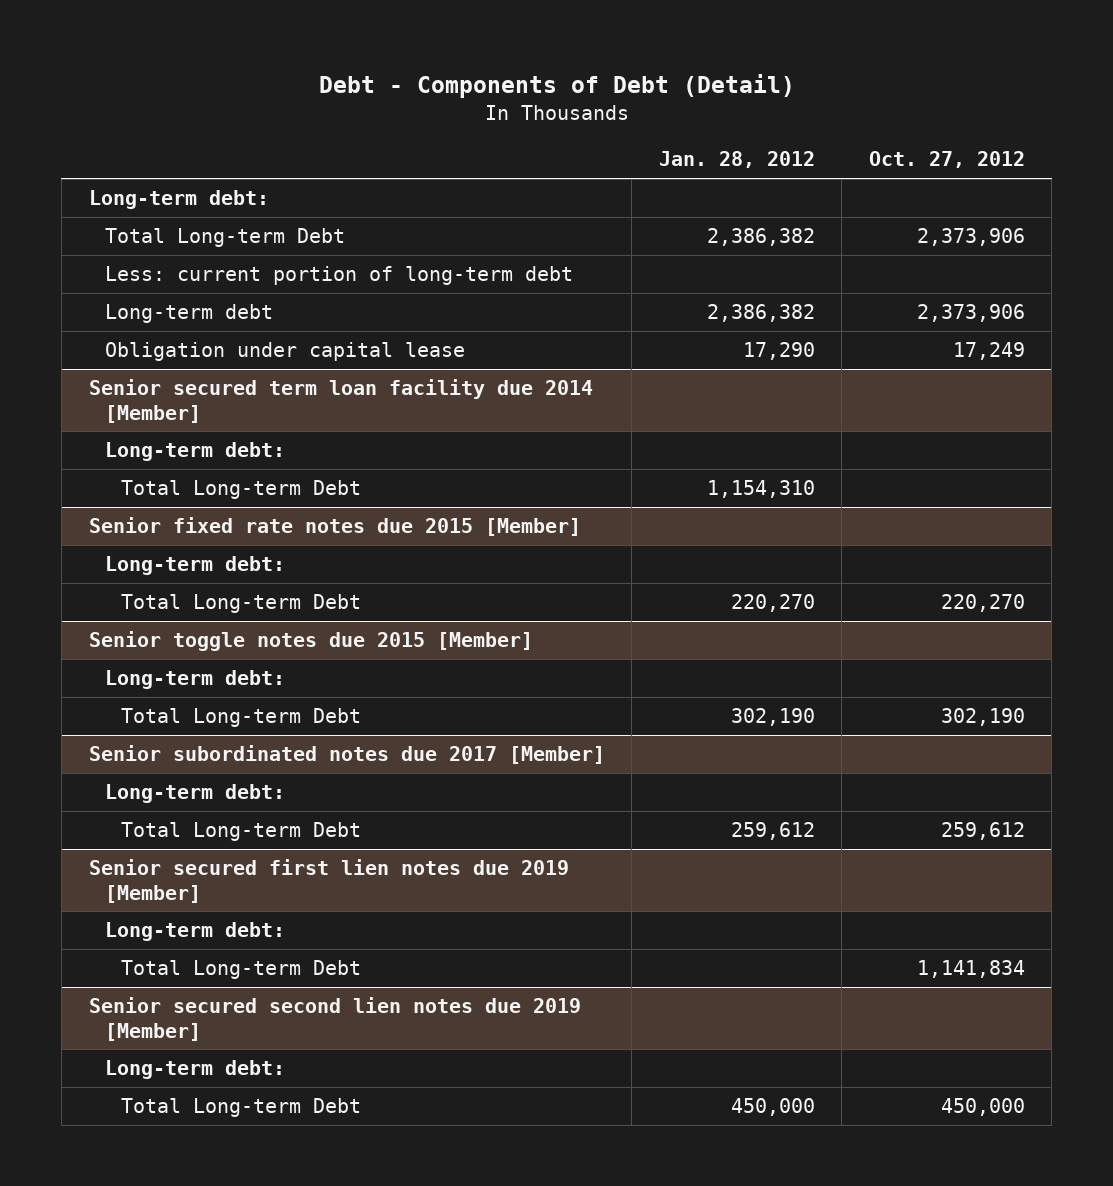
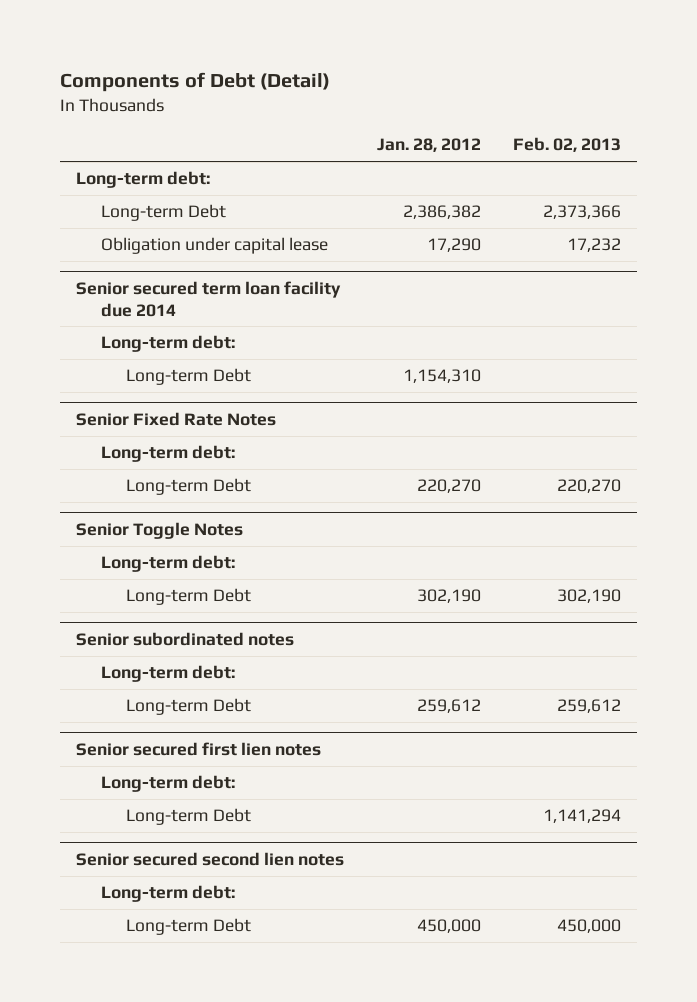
- Debt - Components of Debt (Detail)
+ Components of Debt (Detail)
- | Jan. 28, 2012 | Oct. 27, 2012
+ | Jan. 28, 2012 | Feb. 02, 2013
- Total Long-term Debt | 2,386,382 | 2,373,906
- Less: current portion of long-term debt
- Long-term debt | 2,386,382 | 2,373,906
+ Long-term Debt | 2,386,382 | 2,373,366
- Senior secured term loan facility due 2014 [Member]
+ Senior secured term loan facility due 2014
- Total Long-term Debt | 1,154,310 |
- Senior fixed rate notes due 2015 [Member]
+ Long-term Debt | 1,154,310 |
+ Senior Fixed Rate Notes
- Total Long-term Debt | 220,270 | 220,270
- Senior toggle notes due 2015 [Member]
+ Long-term Debt | 220,270 | 220,270
+ Senior Toggle Notes
- Total Long-term Debt | 302,190 | 302,190
- Senior subordinated notes due 2017 [Member]
+ Long-term Debt | 302,190 | 302,190
+ Senior subordinated notes
- Total Long-term Debt | 259,612 | 259,612
- Senior secured first lien notes due 2019 [Member]
+ Long-term Debt | 259,612 | 259,612
+ Senior secured first lien notes
- Total Long-term Debt | | 1,141,834
- Senior secured second lien notes due 2019 [Member]
+ Long-term Debt | | 1,141,294
+ Senior secured second lien notes
- Total Long-term Debt | 450,000 | 450,000
+ Long-term Debt | 450,000 | 450,000

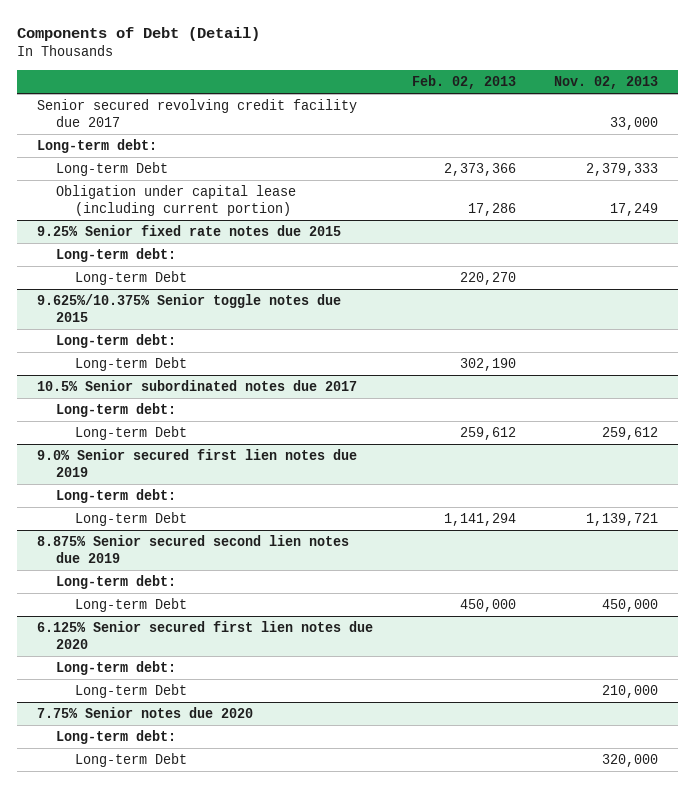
- | Jan. 28, 2012 | Feb. 02, 2013
+ | Feb. 02, 2013 | Nov. 02, 2013
+ Senior secured revolving credit facility due 2017 | | 33,000
- Obligation under capital lease | 17,290 | 17,232
- Senior secured term loan facility due 2014
- Long-term debt:
- Long-term Debt | 1,154,310 |
- Senior Fixed Rate Notes
+ Obligation under capital lease (including current portion) | 17,286 | 17,249
+ 9.25% Senior fixed rate notes due 2015
- Senior Toggle Notes
+ 9.625%/10.375% Senior toggle notes due 2015
- Senior subordinated notes
+ 10.5% Senior subordinated notes due 2017
- Senior secured first lien notes
+ 9.0% Senior secured first lien notes due 2019
- Senior secured second lien notes
+ 8.875% Senior secured second lien notes due 2019
+ 6.125% Senior secured first lien notes due 2020
+ Long-term debt:
+ Long-term Debt | | 210,000
+ 7.75% Senior notes due 2020
+ Long-term debt:
+ Long-term Debt | | 320,000

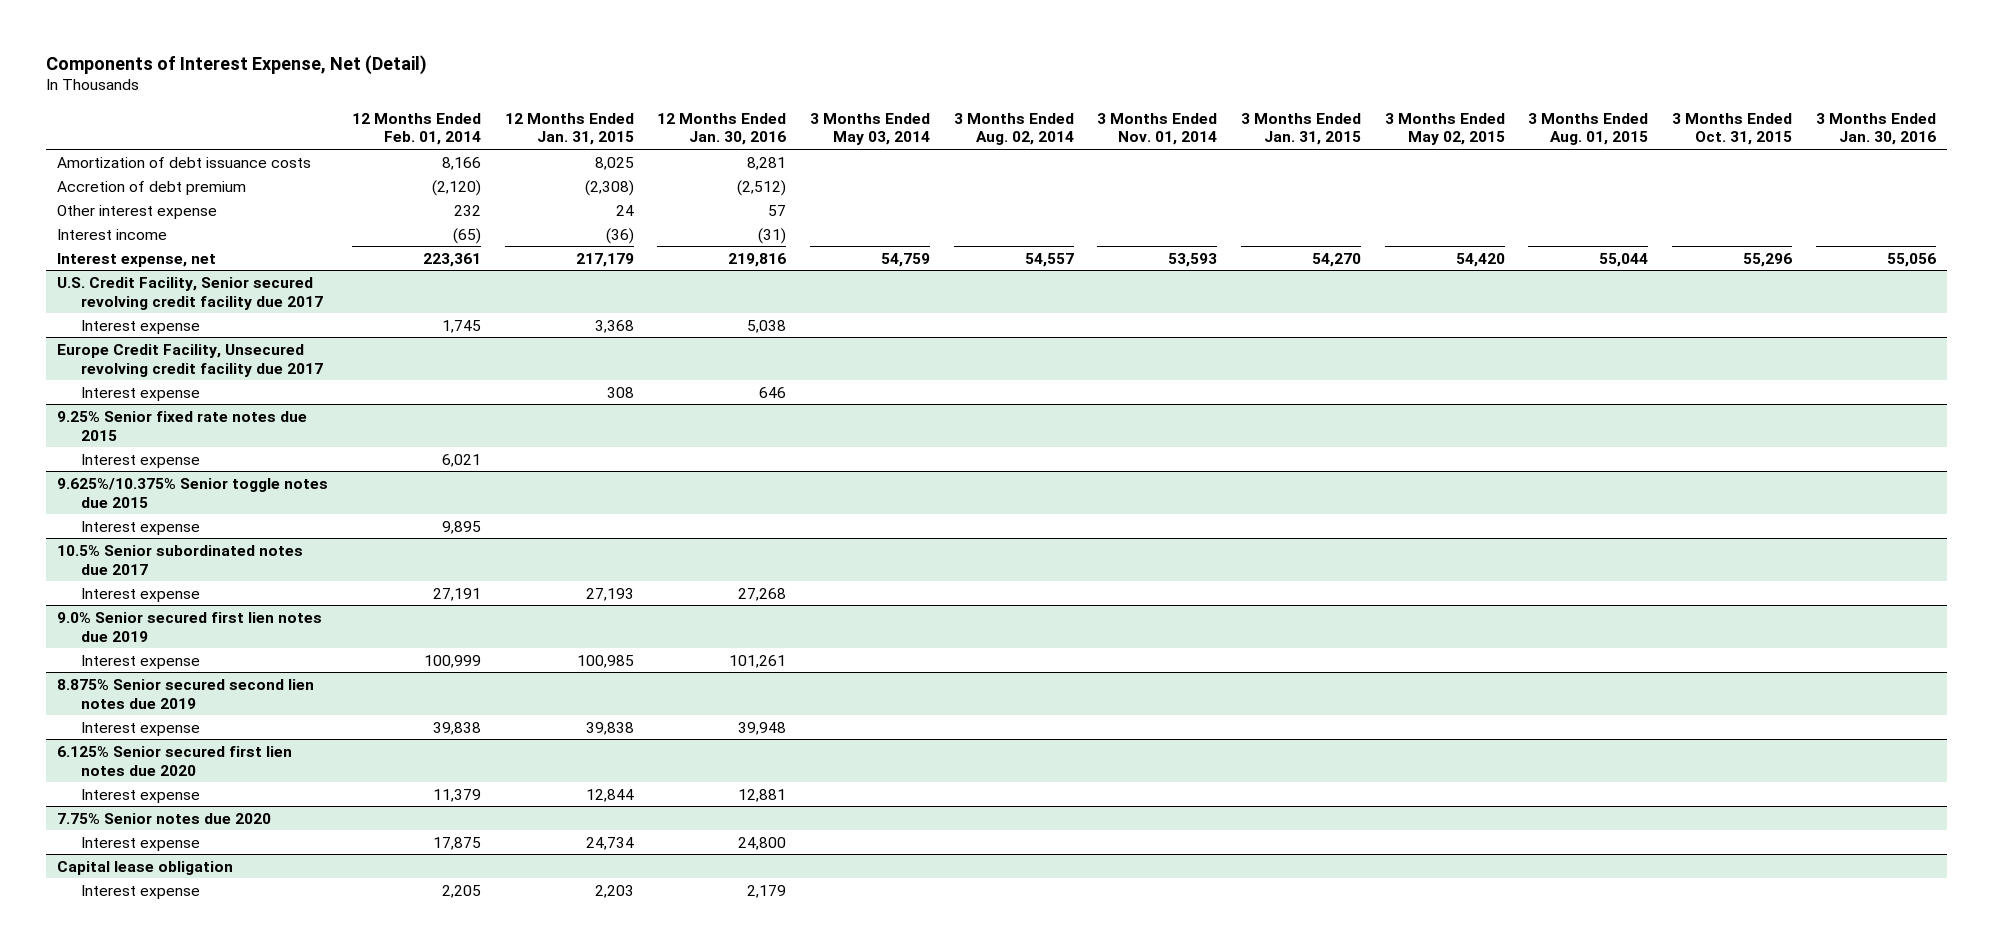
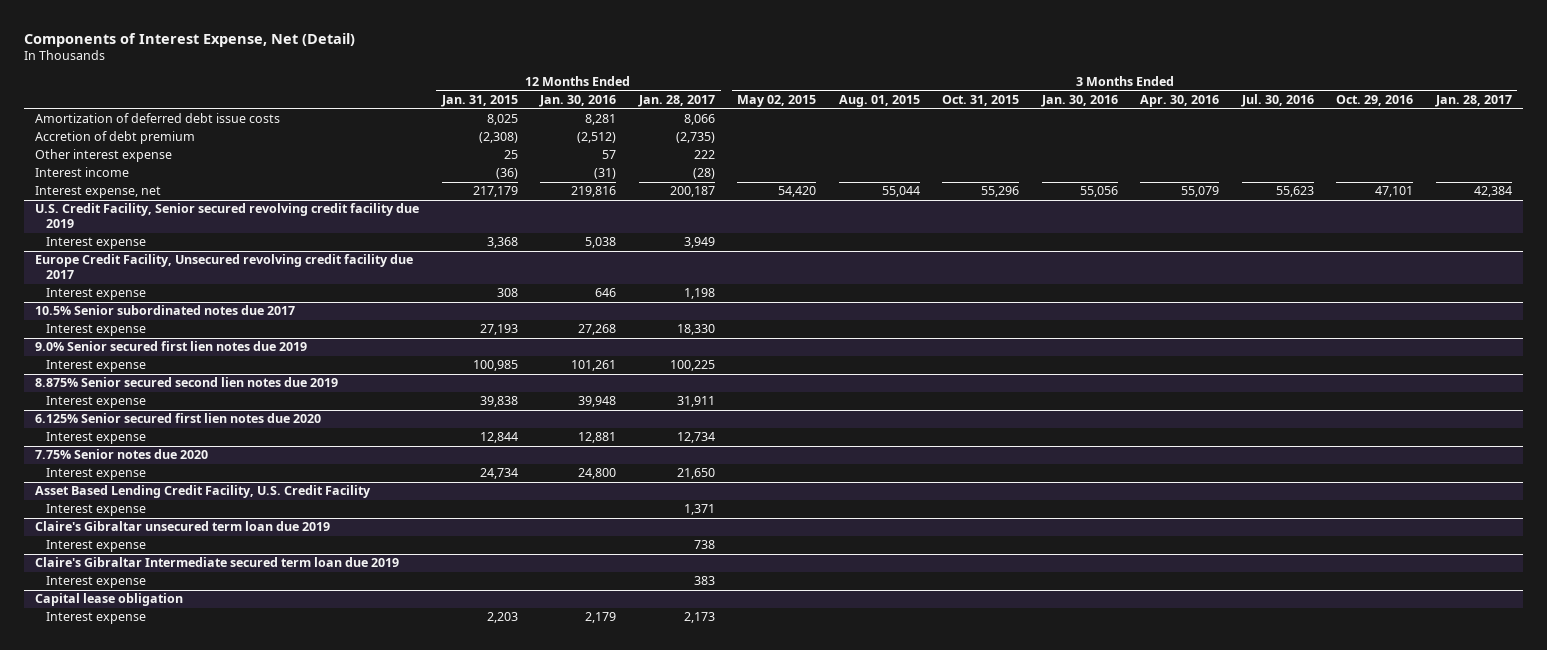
- | 12 Months Ended Feb. 01, 2014 | 12 Months Ended Jan. 31, 2015 | 12 Months Ended Jan. 30, 2016 | 3 Months Ended May 03, 2014 | 3 Months Ended Aug. 02, 2014 | 3 Months Ended Nov. 01, 2014 | 3 Months Ended Jan. 31, 2015 | 3 Months Ended May 02, 2015 | 3 Months Ended Aug. 01, 2015 | 3 Months Ended Oct. 31, 2015 | 3 Months Ended Jan. 30, 2016
+ | 12 Months Ended Jan. 31, 2015 | 12 Months Ended Jan. 30, 2016 | 12 Months Ended Jan. 28, 2017 | 3 Months Ended May 02, 2015 | 3 Months Ended Aug. 01, 2015 | 3 Months Ended Oct. 31, 2015 | 3 Months Ended Jan. 30, 2016 | 3 Months Ended Apr. 30, 2016 | 3 Months Ended Jul. 30, 2016 | 3 Months Ended Oct. 29, 2016 | 3 Months Ended Jan. 28, 2017
- Amortization of debt issuance costs | 8,166 | 8,025 | 8,281 | | | | | | | |
+ Amortization of deferred debt issue costs | 8,025 | 8,281 | 8,066 | | | | | | | |
- Other interest expense | 232 | 24 | 57 | | | | | | | |
+ Other interest expense | 25 | 57 | 222 | | | | | | | |
- U.S. Credit Facility, Senior secured revolving credit facility due 2017
+ U.S. Credit Facility, Senior secured revolving credit facility due 2019
- 9.25% Senior fixed rate notes due 2015
- Interest expense | 6,021 | | | | | | | | | |
- 9.625%/10.375% Senior toggle notes due 2015
- Interest expense | 9,895 | | | | | | | | | |
+ Asset Based Lending Credit Facility, U.S. Credit Facility
+ Interest expense | | | 1,371 | | | | | | | |
+ Claire's Gibraltar unsecured term loan due 2019
+ Interest expense | | | 738 | | | | | | | |
+ Claire's Gibraltar Intermediate secured term loan due 2019
+ Interest expense | | | 383 | | | | | | | |

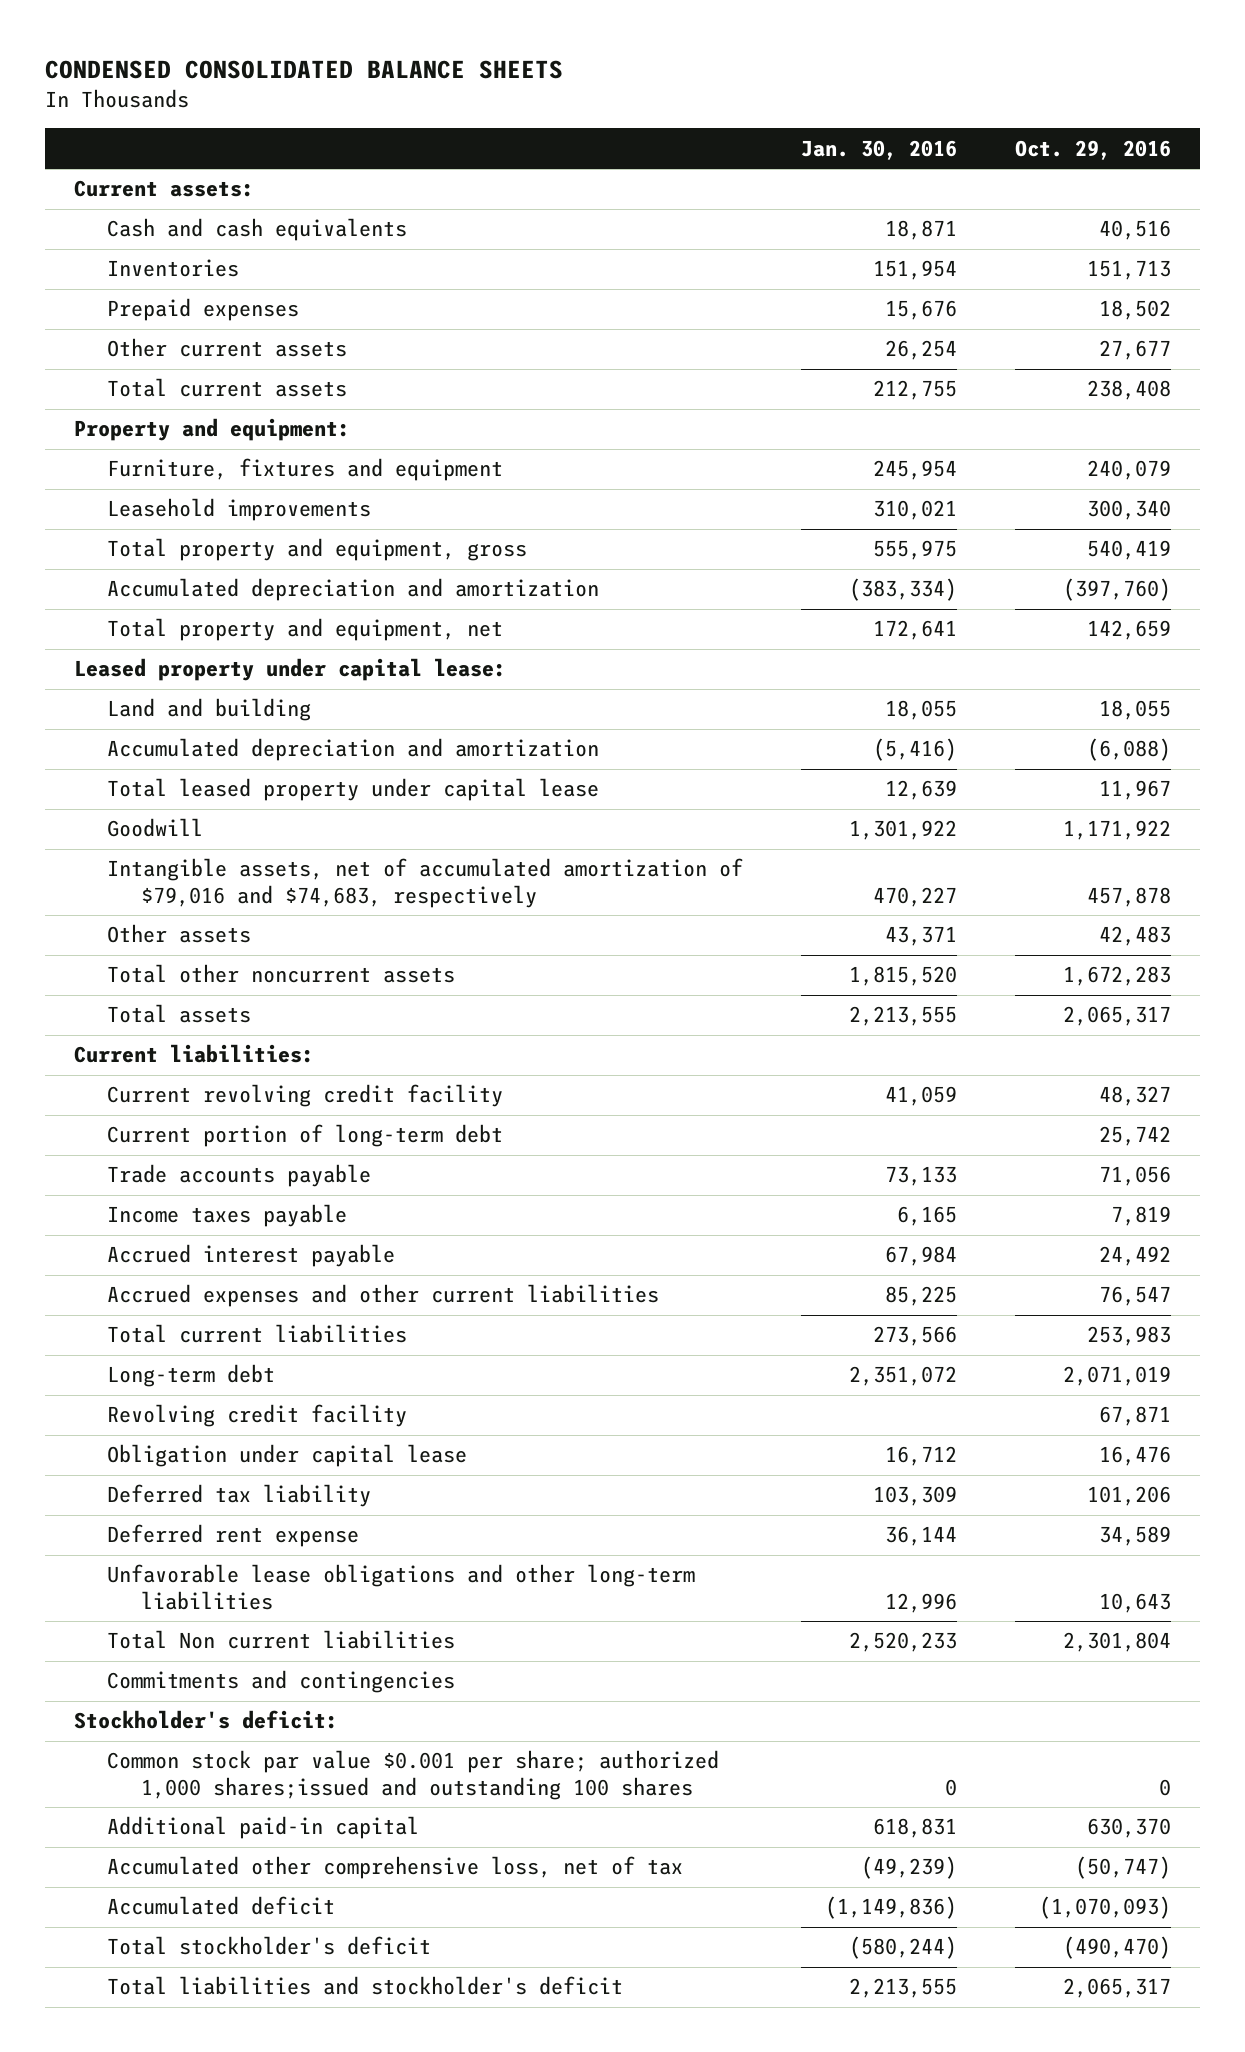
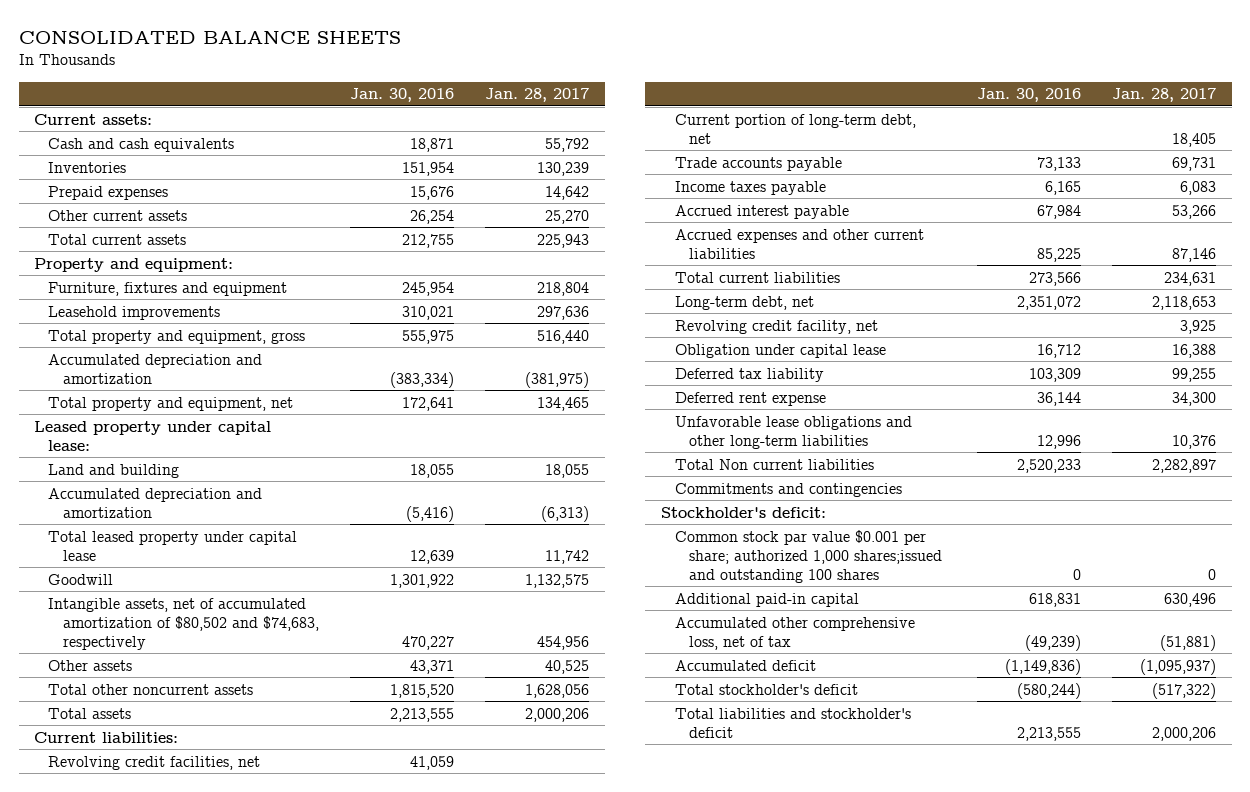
- CONDENSED CONSOLIDATED BALANCE SHEETS
+ CONSOLIDATED BALANCE SHEETS
- | Jan. 30, 2016 | Oct. 29, 2016
+ | Jan. 30, 2016 | Jan. 28, 2017
- Intangible assets, net of accumulated amortization of $79,016 and $74,683, respectively | 470,227 | 457,878
+ Intangible assets, net of accumulated amortization of $80,502 and $74,683, respectively | 470,227 | 454,956
- Current revolving credit facility | 41,059 | 48,327
- Current portion of long-term debt | | 25,742
+ Revolving credit facilities, net | 41,059 |
+ Current portion of long-term debt, net | | 18,405
- Long-term debt | 2,351,072 | 2,071,019
- Revolving credit facility | | 67,871
+ Long-term debt, net | 2,351,072 | 2,118,653
+ Revolving credit facility, net | | 3,925

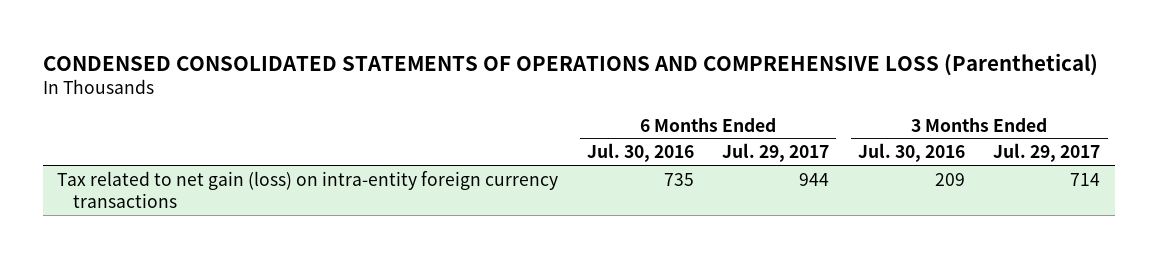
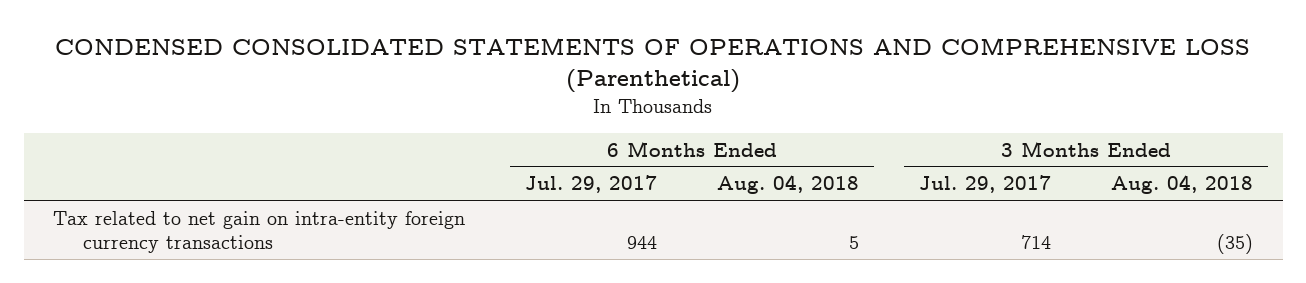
- | 6 Months Ended Jul. 30, 2016 | 6 Months Ended Jul. 29, 2017 | 3 Months Ended Jul. 30, 2016 | 3 Months Ended Jul. 29, 2017
+ | 6 Months Ended Jul. 29, 2017 | 6 Months Ended Aug. 04, 2018 | 3 Months Ended Jul. 29, 2017 | 3 Months Ended Aug. 04, 2018
- Tax related to net gain (loss) on intra-entity foreign currency transactions | 735 | 944 | 209 | 714
+ Tax related to net gain on intra-entity foreign currency transactions | 944 | 5 | 714 | (35)

